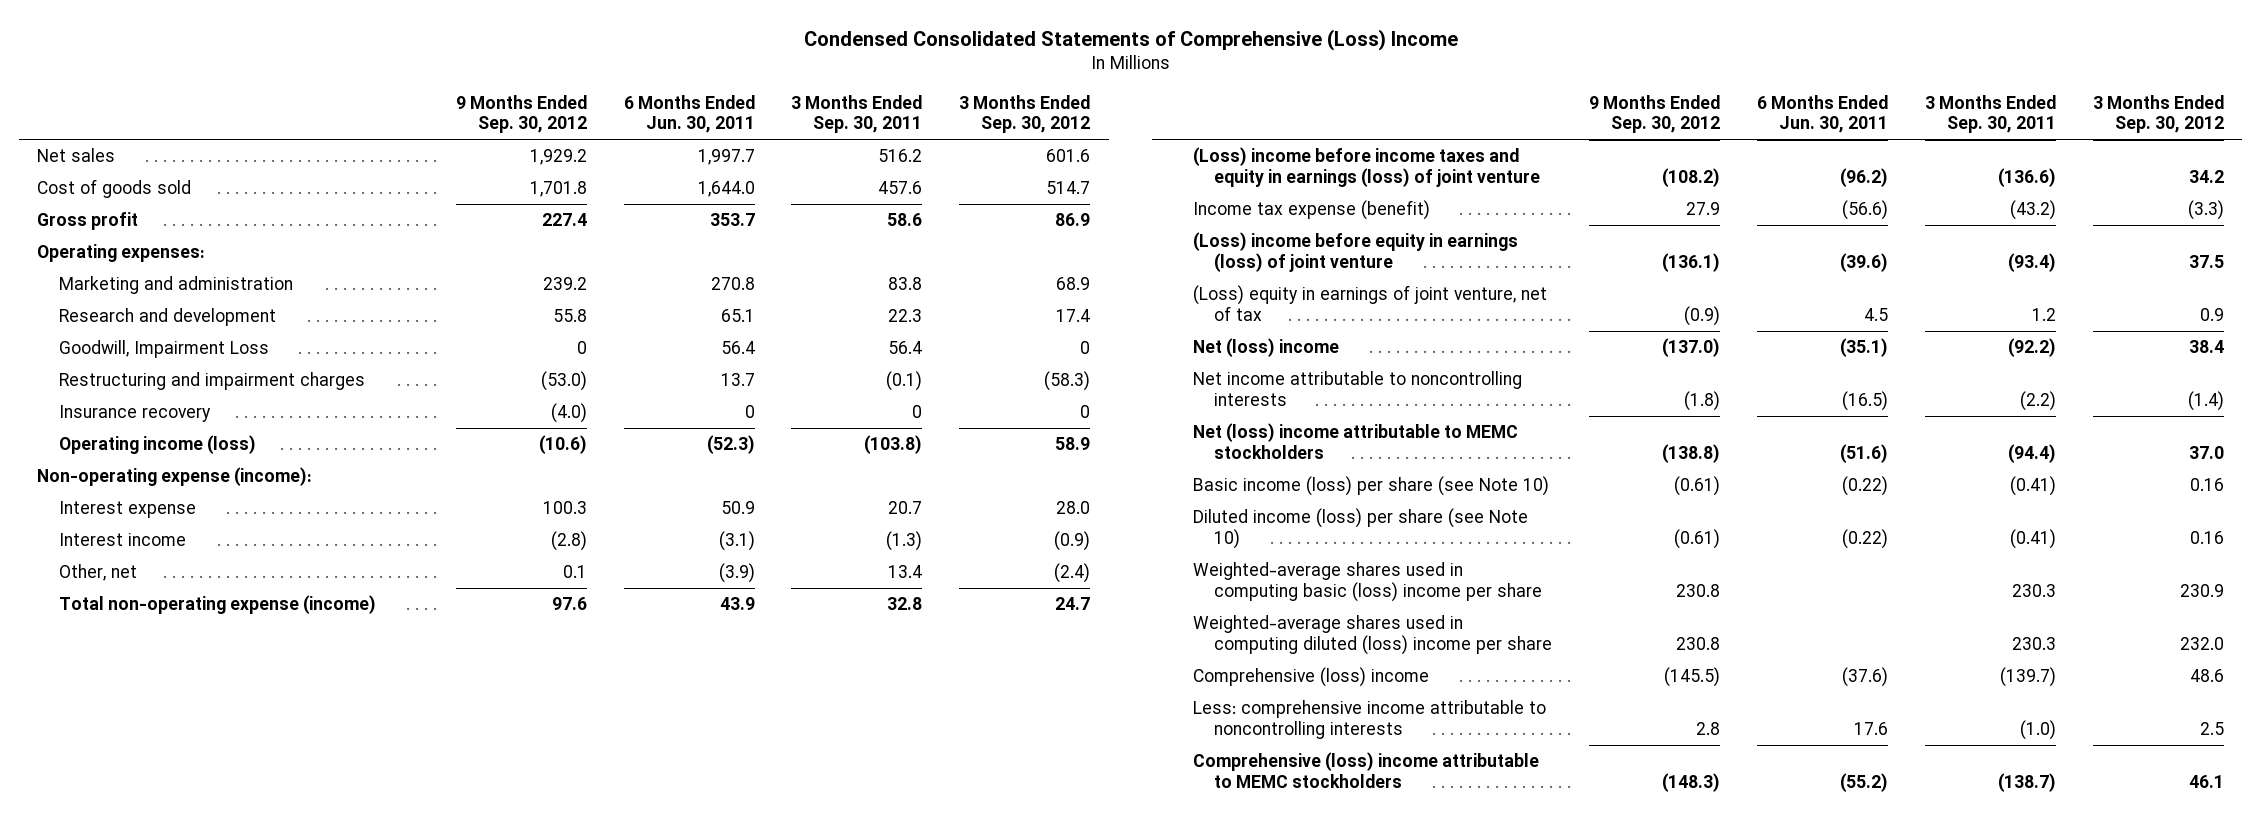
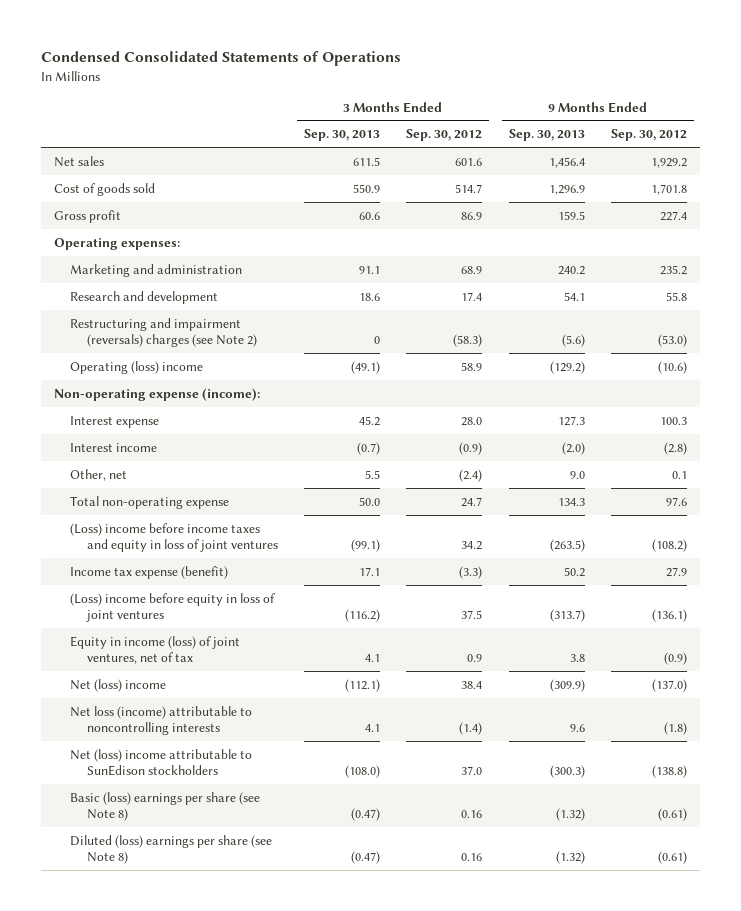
- Condensed Consolidated Statements of Comprehensive (Loss) Income
+ Condensed Consolidated Statements of Operations
- | 9 Months Ended Sep. 30, 2012 | 6 Months Ended Jun. 30, 2011 | 3 Months Ended Sep. 30, 2011 | 3 Months Ended Sep. 30, 2012
+ | 3 Months Ended Sep. 30, 2013 | 3 Months Ended Sep. 30, 2012 | 9 Months Ended Sep. 30, 2013 | 9 Months Ended Sep. 30, 2012
- Marketing and administration | 239.2 | 270.8 | 83.8 | 68.9
+ Marketing and administration | 91.1 | 68.9 | 240.2 | 235.2
- Goodwill, Impairment Loss | 0 | 56.4 | 56.4 | 0
- Restructuring and impairment charges | (53.0) | 13.7 | (0.1) | (58.3)
- Insurance recovery | (4.0) | 0 | 0 | 0
- Operating income (loss) | (10.6) | (52.3) | (103.8) | 58.9
+ Restructuring and impairment (reversals) charges (see Note 2) | 0 | (58.3) | (5.6) | (53.0)
+ Operating (loss) income | (49.1) | 58.9 | (129.2) | (10.6)
- Total non-operating expense (income) | 97.6 | 43.9 | 32.8 | 24.7
- (Loss) income before income taxes and equity in earnings (loss) of joint venture | (108.2) | (96.2) | (136.6) | 34.2
+ Total non-operating expense | 50.0 | 24.7 | 134.3 | 97.6
+ (Loss) income before income taxes and equity in loss of joint ventures | (99.1) | 34.2 | (263.5) | (108.2)
- (Loss) income before equity in earnings (loss) of joint venture | (136.1) | (39.6) | (93.4) | 37.5
- (Loss) equity in earnings of joint venture, net of tax | (0.9) | 4.5 | 1.2 | 0.9
+ (Loss) income before equity in loss of joint ventures | (116.2) | 37.5 | (313.7) | (136.1)
+ Equity in income (loss) of joint ventures, net of tax | 4.1 | 0.9 | 3.8 | (0.9)
- Net income attributable to noncontrolling interests | (1.8) | (16.5) | (2.2) | (1.4)
- Net (loss) income attributable to MEMC stockholders | (138.8) | (51.6) | (94.4) | 37.0
- Basic income (loss) per share (see Note 10) | (0.61) | (0.22) | (0.41) | 0.16
- Diluted income (loss) per share (see Note 10) | (0.61) | (0.22) | (0.41) | 0.16
- Weighted-average shares used in computing basic (loss) income per share | 230.8 | | 230.3 | 230.9
- Weighted-average shares used in computing diluted (loss) income per share | 230.8 | | 230.3 | 232.0
- Comprehensive (loss) income | (145.5) | (37.6) | (139.7) | 48.6
- Less: comprehensive income attributable to noncontrolling interests | 2.8 | 17.6 | (1.0) | 2.5
- Comprehensive (loss) income attributable to MEMC stockholders | (148.3) | (55.2) | (138.7) | 46.1
+ Net loss (income) attributable to noncontrolling interests | 4.1 | (1.4) | 9.6 | (1.8)
+ Net (loss) income attributable to SunEdison stockholders | (108.0) | 37.0 | (300.3) | (138.8)
+ Basic (loss) earnings per share (see Note 8) | (0.47) | 0.16 | (1.32) | (0.61)
+ Diluted (loss) earnings per share (see Note 8) | (0.47) | 0.16 | (1.32) | (0.61)

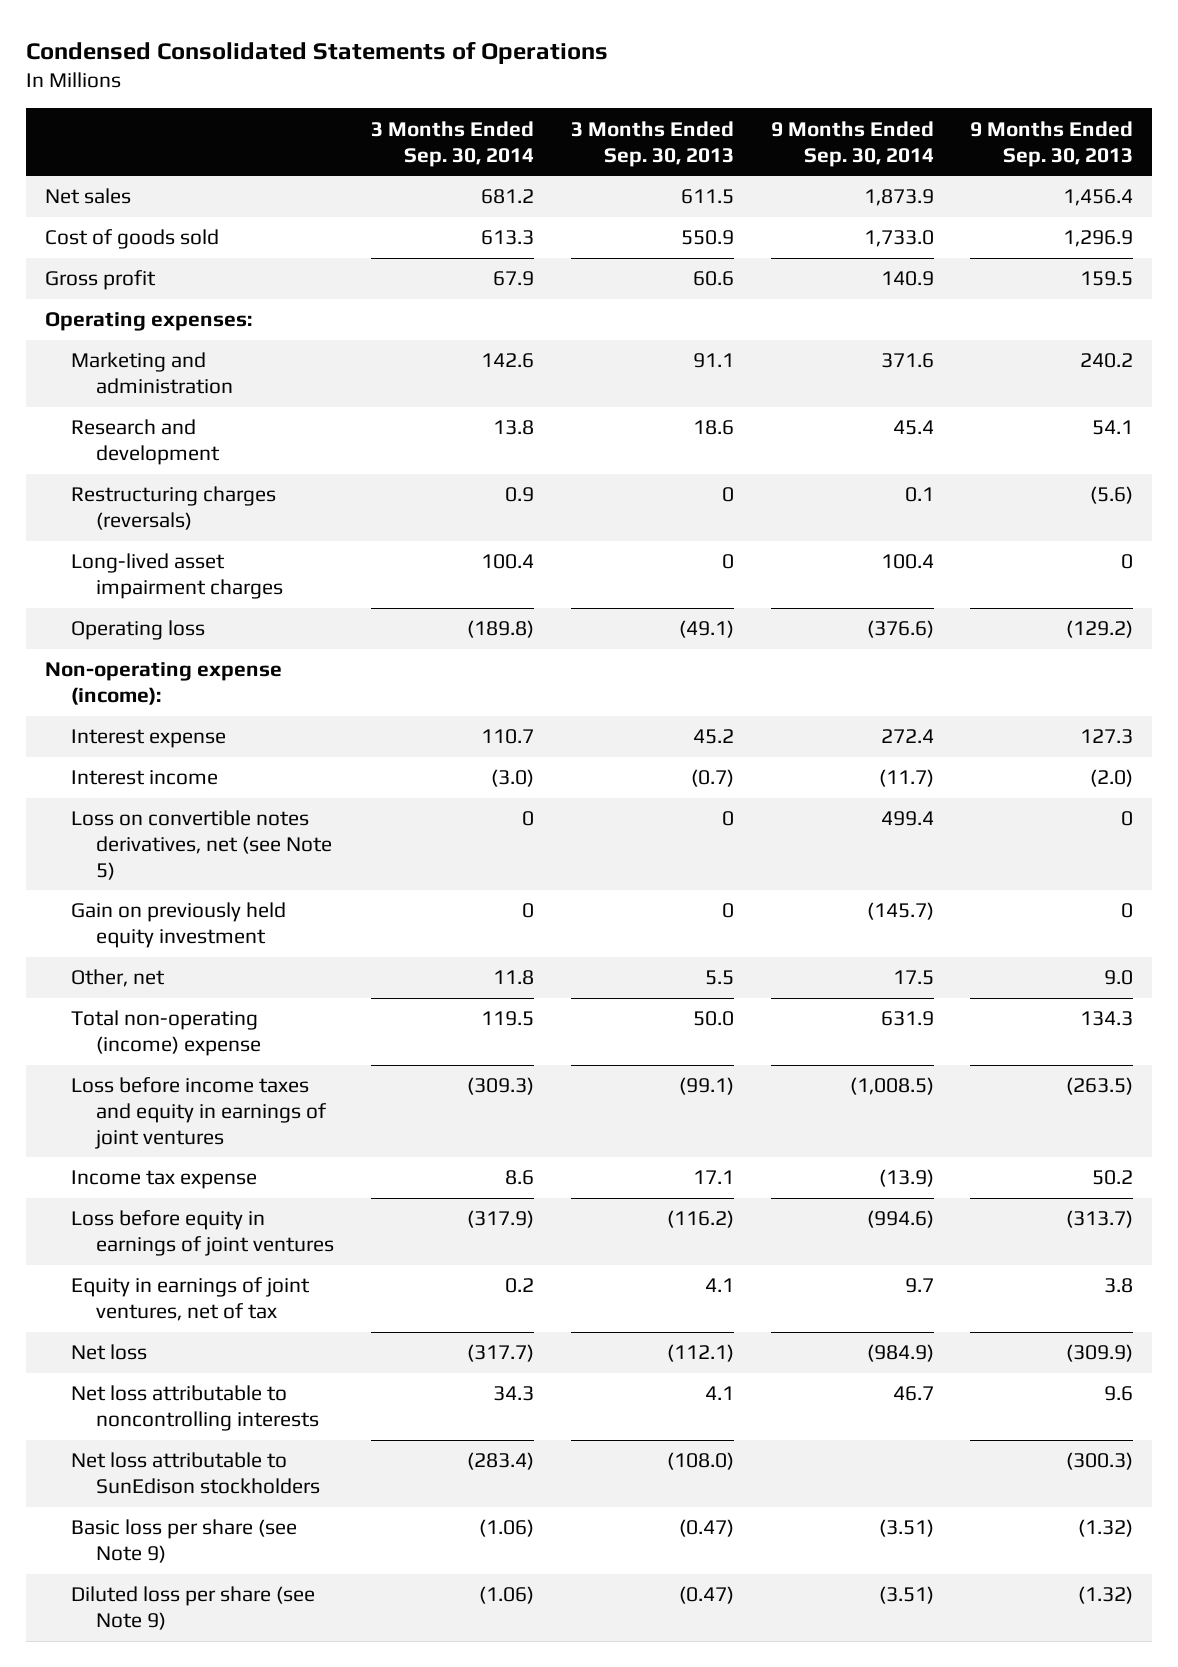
- | 3 Months Ended Sep. 30, 2013 | 3 Months Ended Sep. 30, 2012 | 9 Months Ended Sep. 30, 2013 | 9 Months Ended Sep. 30, 2012
+ | 3 Months Ended Sep. 30, 2014 | 3 Months Ended Sep. 30, 2013 | 9 Months Ended Sep. 30, 2014 | 9 Months Ended Sep. 30, 2013
- Restructuring and impairment (reversals) charges (see Note 2) | 0 | (58.3) | (5.6) | (53.0)
- Operating (loss) income | (49.1) | 58.9 | (129.2) | (10.6)
+ Restructuring charges (reversals) | 0.9 | 0 | 0.1 | (5.6)
+ Long-lived asset impairment charges | 100.4 | 0 | 100.4 | 0
+ Operating loss | (189.8) | (49.1) | (376.6) | (129.2)
+ Loss on convertible notes derivatives, net (see Note 5) | 0 | 0 | 499.4 | 0
+ Gain on previously held equity investment | 0 | 0 | (145.7) | 0
- Total non-operating expense | 50.0 | 24.7 | 134.3 | 97.6
- (Loss) income before income taxes and equity in loss of joint ventures | (99.1) | 34.2 | (263.5) | (108.2)
- Income tax expense (benefit) | 17.1 | (3.3) | 50.2 | 27.9
- (Loss) income before equity in loss of joint ventures | (116.2) | 37.5 | (313.7) | (136.1)
- Equity in income (loss) of joint ventures, net of tax | 4.1 | 0.9 | 3.8 | (0.9)
- Net (loss) income | (112.1) | 38.4 | (309.9) | (137.0)
- Net loss (income) attributable to noncontrolling interests | 4.1 | (1.4) | 9.6 | (1.8)
- Net (loss) income attributable to SunEdison stockholders | (108.0) | 37.0 | (300.3) | (138.8)
- Basic (loss) earnings per share (see Note 8) | (0.47) | 0.16 | (1.32) | (0.61)
- Diluted (loss) earnings per share (see Note 8) | (0.47) | 0.16 | (1.32) | (0.61)
+ Total non-operating (income) expense | 119.5 | 50.0 | 631.9 | 134.3
+ Loss before income taxes and equity in earnings of joint ventures | (309.3) | (99.1) | (1,008.5) | (263.5)
+ Income tax expense | 8.6 | 17.1 | (13.9) | 50.2
+ Loss before equity in earnings of joint ventures | (317.9) | (116.2) | (994.6) | (313.7)
+ Equity in earnings of joint ventures, net of tax | 0.2 | 4.1 | 9.7 | 3.8
+ Net loss | (317.7) | (112.1) | (984.9) | (309.9)
+ Net loss attributable to noncontrolling interests | 34.3 | 4.1 | 46.7 | 9.6
+ Net loss attributable to SunEdison stockholders | (283.4) | (108.0) | | (300.3)
+ Basic loss per share (see Note 9) | (1.06) | (0.47) | (3.51) | (1.32)
+ Diluted loss per share (see Note 9) | (1.06) | (0.47) | (3.51) | (1.32)

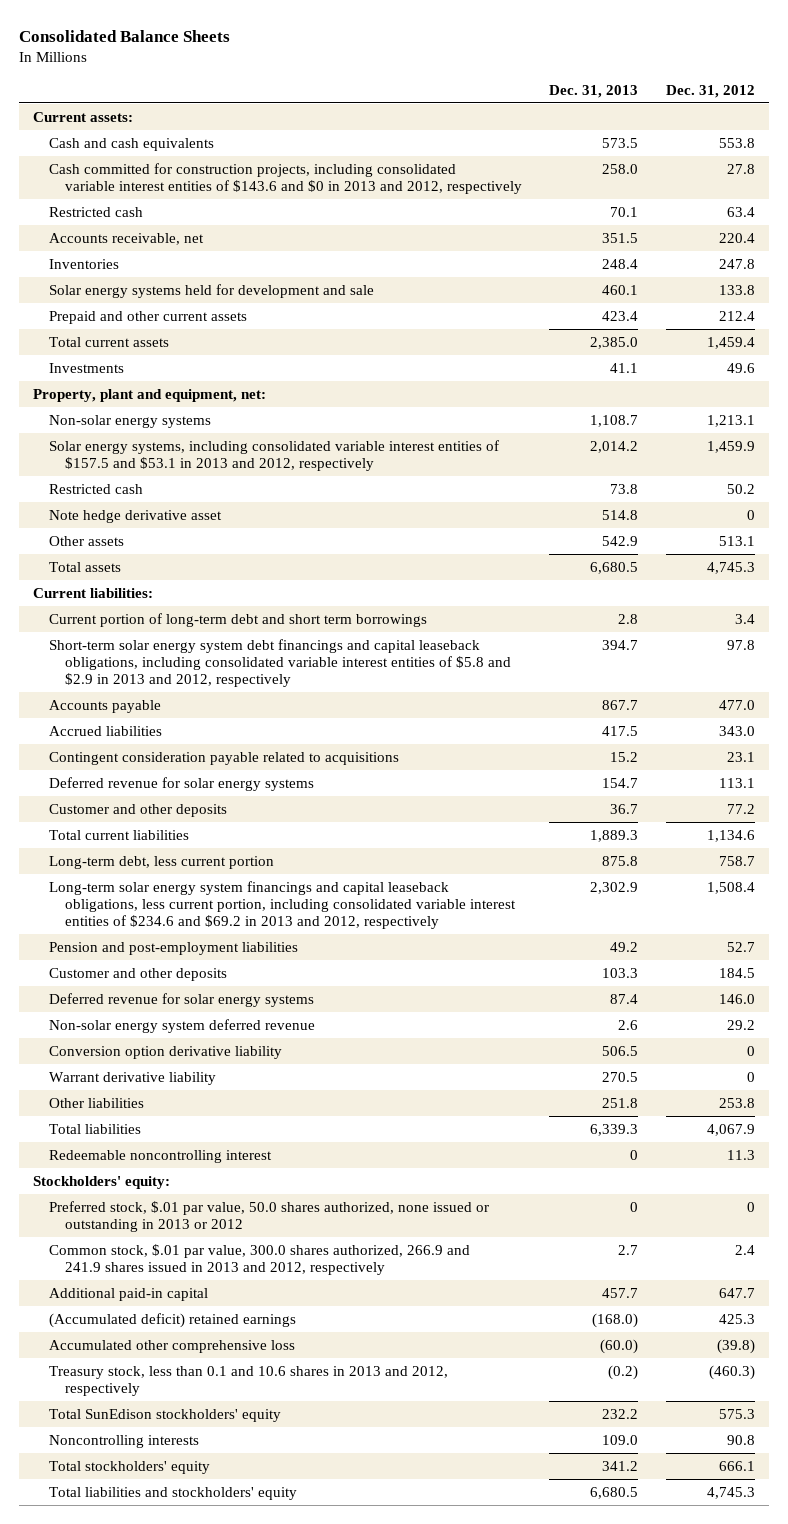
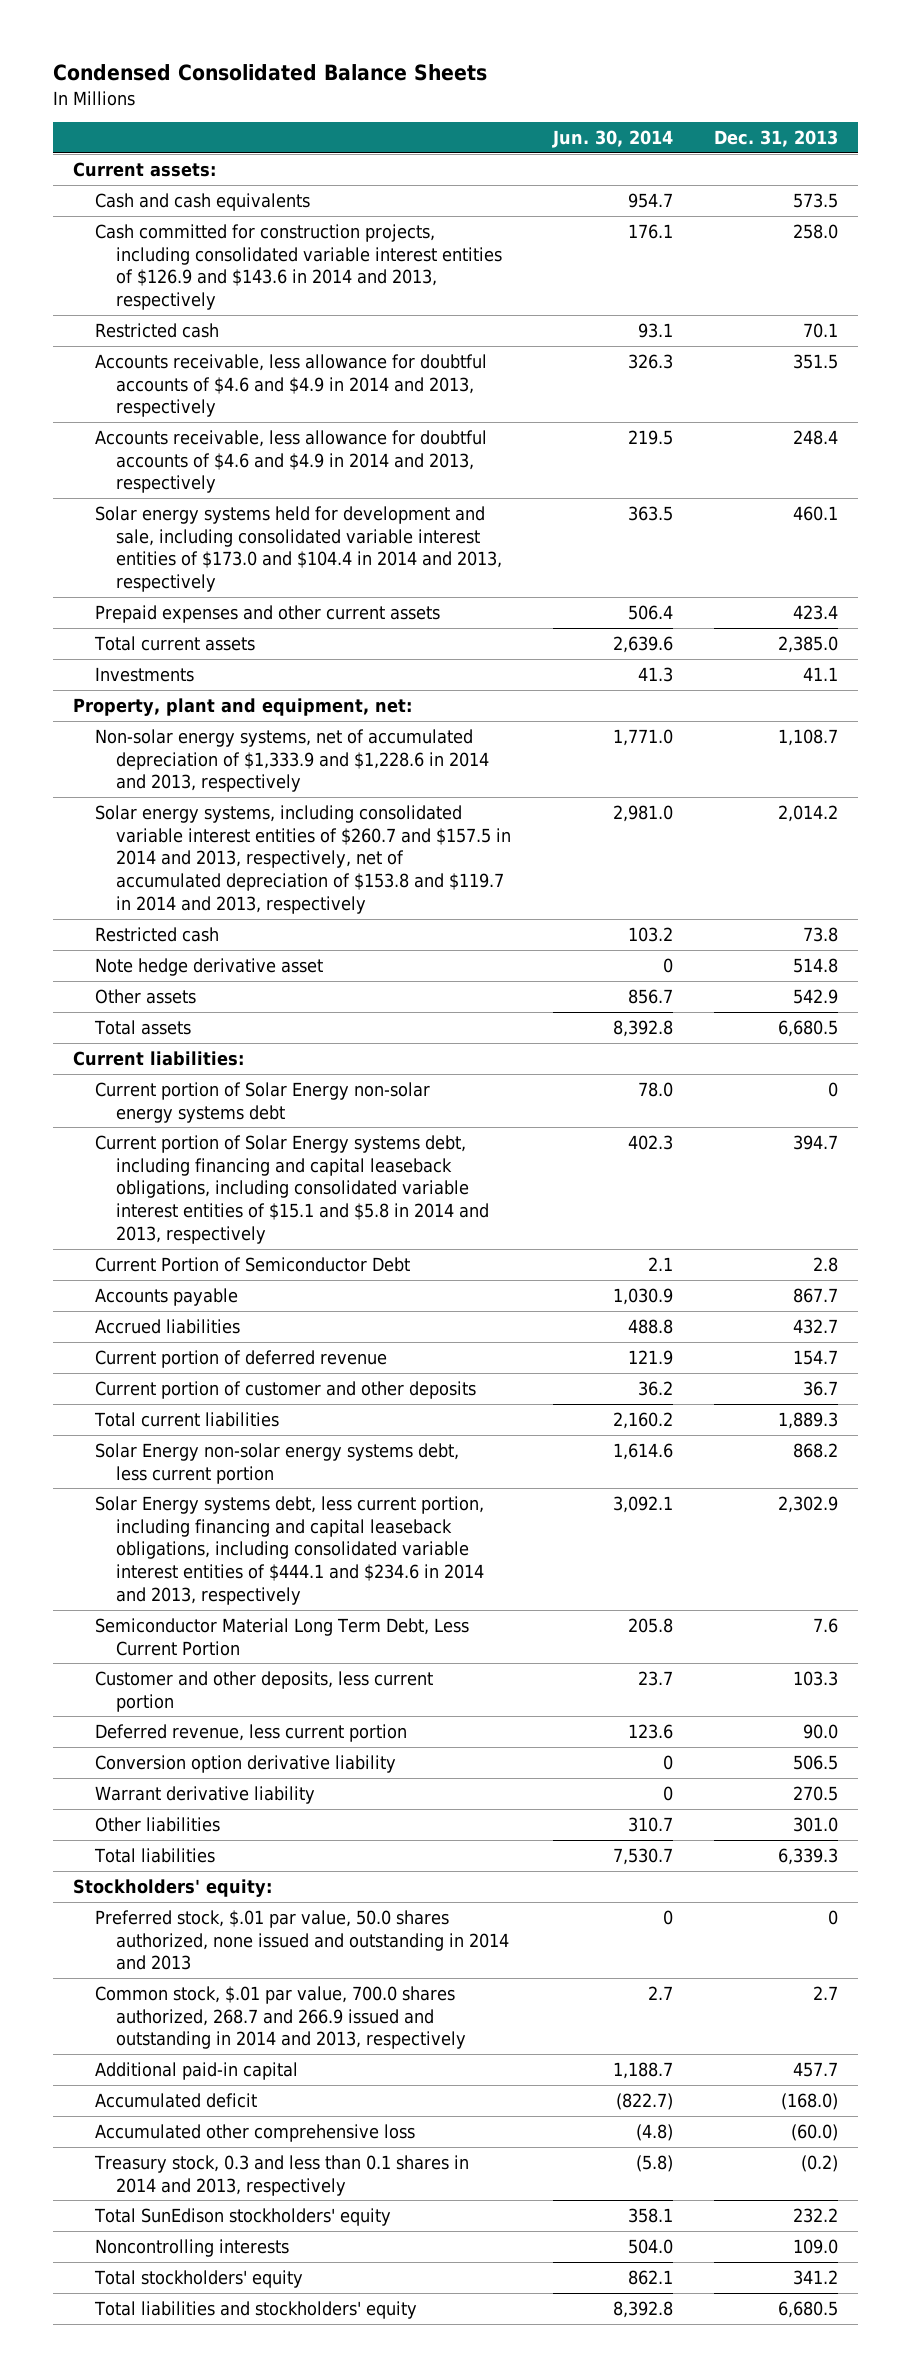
- Consolidated Balance Sheets
+ Condensed Consolidated Balance Sheets
- | Dec. 31, 2013 | Dec. 31, 2012
+ | Jun. 30, 2014 | Dec. 31, 2013
- Cash committed for construction projects, including consolidated variable interest entities of $143.6 and $0 in 2013 and 2012, respectively | 258.0 | 27.8
+ Cash committed for construction projects, including consolidated variable interest entities of $126.9 and $143.6 in 2014 and 2013, respectively | 176.1 | 258.0
- Accounts receivable, net | 351.5 | 220.4
- Inventories | 248.4 | 247.8
- Solar energy systems held for development and sale | 460.1 | 133.8
- Prepaid and other current assets | 423.4 | 212.4
+ Accounts receivable, less allowance for doubtful accounts of $4.6 and $4.9 in 2014 and 2013, respectively | 326.3 | 351.5
+ Accounts receivable, less allowance for doubtful accounts of $4.6 and $4.9 in 2014 and 2013, respectively | 219.5 | 248.4
+ Solar energy systems held for development and sale, including consolidated variable interest entities of $173.0 and $104.4 in 2014 and 2013, respectively | 363.5 | 460.1
+ Prepaid expenses and other current assets | 506.4 | 423.4
- Non-solar energy systems | 1,108.7 | 1,213.1
- Solar energy systems, including consolidated variable interest entities of $157.5 and $53.1 in 2013 and 2012, respectively | 2,014.2 | 1,459.9
+ Non-solar energy systems, net of accumulated depreciation of $1,333.9 and $1,228.6 in 2014 and 2013, respectively | 1,771.0 | 1,108.7
+ Solar energy systems, including consolidated variable interest entities of $260.7 and $157.5 in 2014 and 2013, respectively, net of accumulated depreciation of $153.8 and $119.7 in 2014 and 2013, respectively | 2,981.0 | 2,014.2
- Current portion of long-term debt and short term borrowings | 2.8 | 3.4
- Short-term solar energy system debt financings and capital leaseback obligations, including consolidated variable interest entities of $5.8 and $2.9 in 2013 and 2012, respectively | 394.7 | 97.8
+ Current portion of Solar Energy non-solar energy systems debt | 78.0 | 0
+ Current portion of Solar Energy systems debt, including financing and capital leaseback obligations, including consolidated variable interest entities of $15.1 and $5.8 in 2014 and 2013, respectively | 402.3 | 394.7
+ Current Portion of Semiconductor Debt | 2.1 | 2.8
- Accrued liabilities | 417.5 | 343.0
- Contingent consideration payable related to acquisitions | 15.2 | 23.1
- Deferred revenue for solar energy systems | 154.7 | 113.1
- Customer and other deposits | 36.7 | 77.2
+ Accrued liabilities | 488.8 | 432.7
+ Current portion of deferred revenue | 121.9 | 154.7
+ Current portion of customer and other deposits | 36.2 | 36.7
- Long-term debt, less current portion | 875.8 | 758.7
- Long-term solar energy system financings and capital leaseback obligations, less current portion, including consolidated variable interest entities of $234.6 and $69.2 in 2013 and 2012, respectively | 2,302.9 | 1,508.4
- Pension and post-employment liabilities | 49.2 | 52.7
- Customer and other deposits | 103.3 | 184.5
- Deferred revenue for solar energy systems | 87.4 | 146.0
- Non-solar energy system deferred revenue | 2.6 | 29.2
+ Solar Energy non-solar energy systems debt, less current portion | 1,614.6 | 868.2
+ Solar Energy systems debt, less current portion, including financing and capital leaseback obligations, including consolidated variable interest entities of $444.1 and $234.6 in 2014 and 2013, respectively | 3,092.1 | 2,302.9
+ Semiconductor Material Long Term Debt, Less Current Portion | 205.8 | 7.6
+ Customer and other deposits, less current portion | 23.7 | 103.3
+ Deferred revenue, less current portion | 123.6 | 90.0
- Other liabilities | 251.8 | 253.8
+ Other liabilities | 310.7 | 301.0
- Redeemable noncontrolling interest | 0 | 11.3
- Preferred stock, $.01 par value, 50.0 shares authorized, none issued or outstanding in 2013 or 2012 | 0 | 0
- Common stock, $.01 par value, 300.0 shares authorized, 266.9 and 241.9 shares issued in 2013 and 2012, respectively | 2.7 | 2.4
+ Preferred stock, $.01 par value, 50.0 shares authorized, none issued and outstanding in 2014 and 2013 | 0 | 0
+ Common stock, $.01 par value, 700.0 shares authorized, 268.7 and 266.9 issued and outstanding in 2014 and 2013, respectively | 2.7 | 2.7
- (Accumulated deficit) retained earnings | (168.0) | 425.3
+ Accumulated deficit | (822.7) | (168.0)
- Treasury stock, less than 0.1 and 10.6 shares in 2013 and 2012, respectively | (0.2) | (460.3)
+ Treasury stock, 0.3 and less than 0.1 shares in 2014 and 2013, respectively | (5.8) | (0.2)

